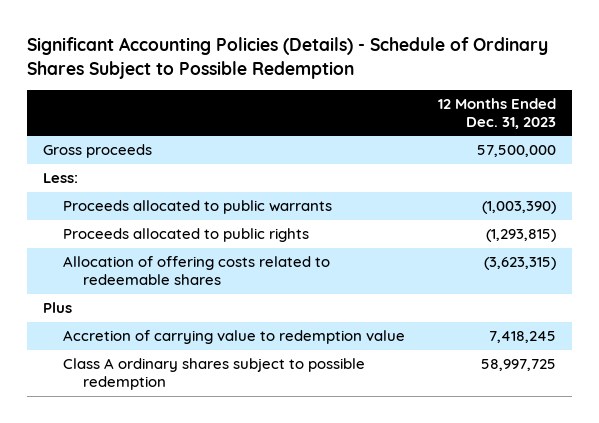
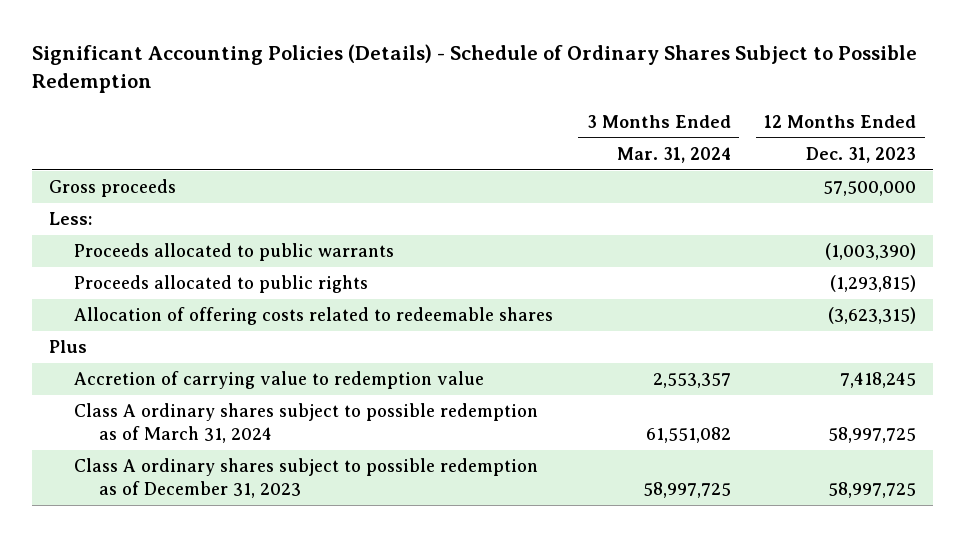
- | 12 Months Ended Dec. 31, 2023
+ | 3 Months Ended Mar. 31, 2024 | 12 Months Ended Dec. 31, 2023
- Class A ordinary shares subject to possible redemption | 58,997,725
+ Class A ordinary shares subject to possible redemption as of March 31, 2024 | 61,551,082 | 58,997,725
+ Class A ordinary shares subject to possible redemption as of December 31, 2023 | 58,997,725 | 58,997,725

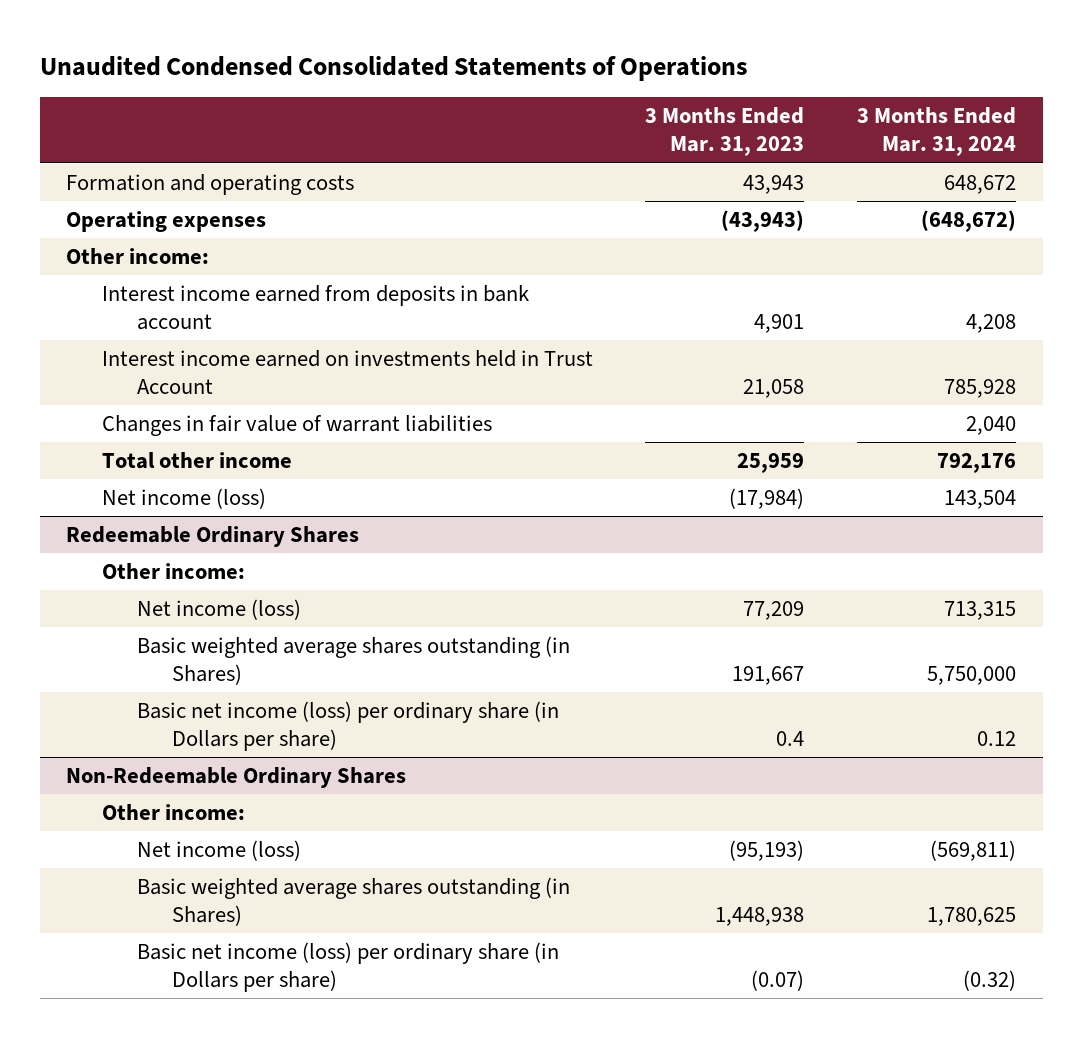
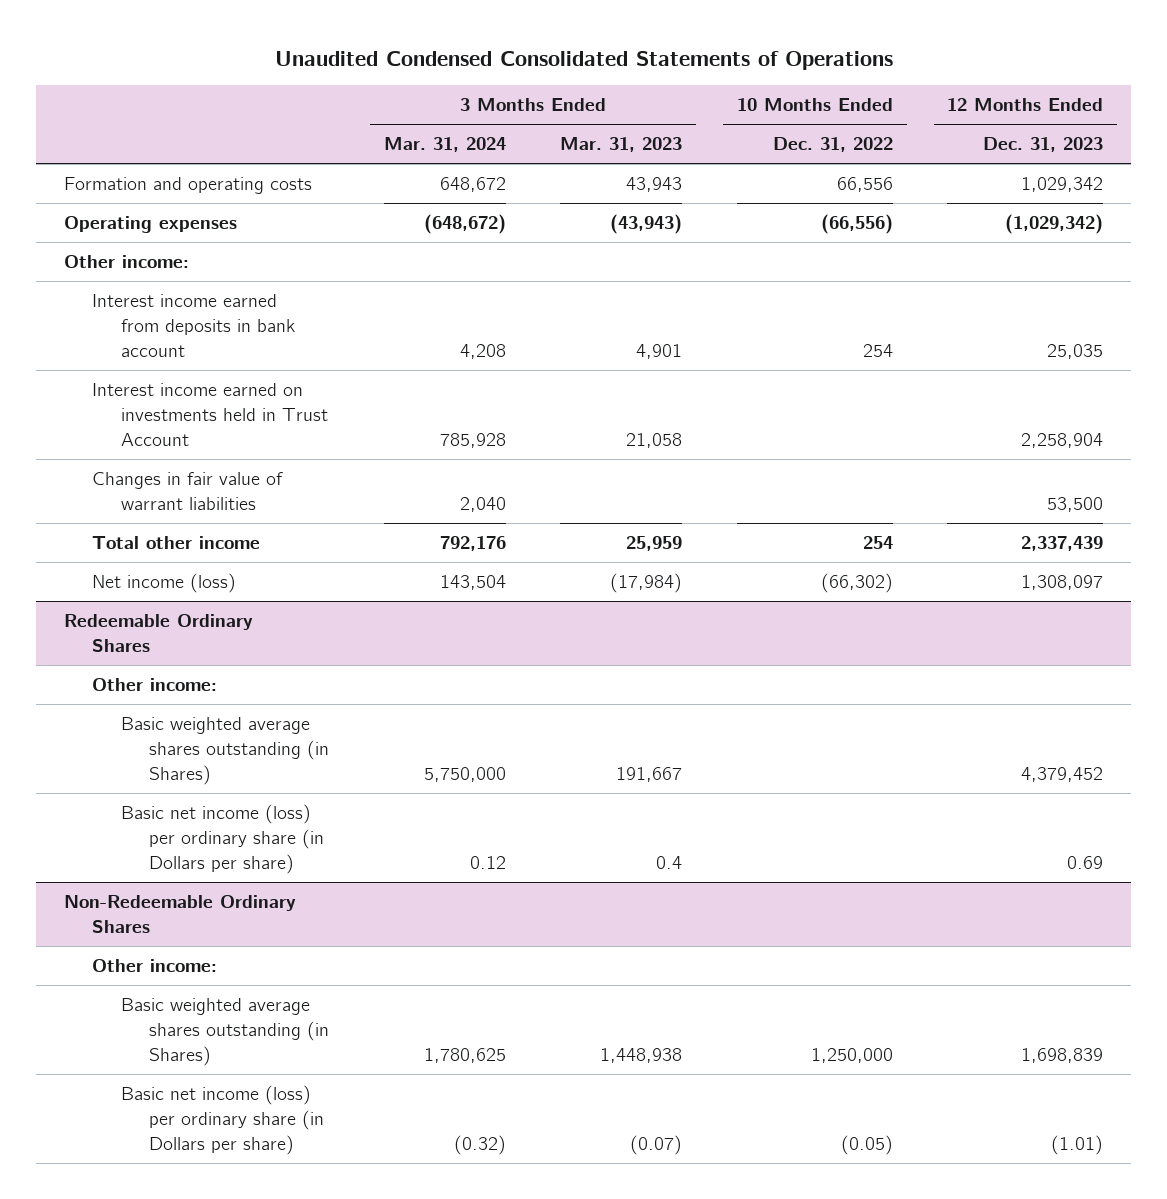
- | 3 Months Ended Mar. 31, 2023 | 3 Months Ended Mar. 31, 2024
+ | 3 Months Ended Mar. 31, 2024 | 3 Months Ended Mar. 31, 2023 | 10 Months Ended Dec. 31, 2022 | 12 Months Ended Dec. 31, 2023
@ Redeemable Ordinary Shares
- Net income (loss) | 77,209 | 713,315
@ Non-Redeemable Ordinary Shares
- Net income (loss) | (95,193) | (569,811)

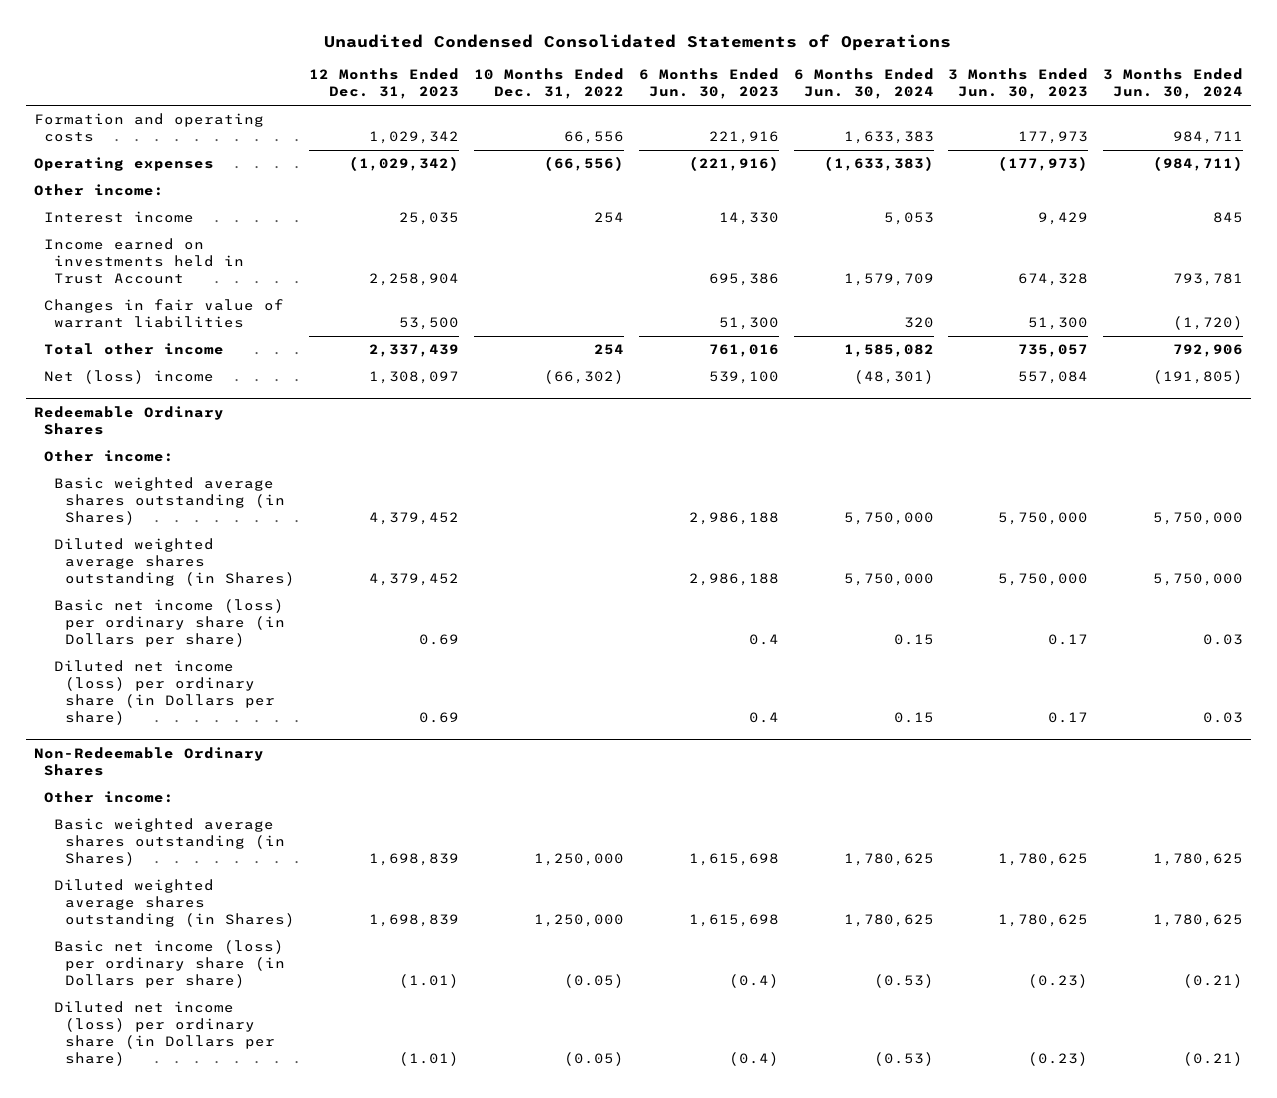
- | 3 Months Ended Mar. 31, 2024 | 3 Months Ended Mar. 31, 2023 | 10 Months Ended Dec. 31, 2022 | 12 Months Ended Dec. 31, 2023
+ | 12 Months Ended Dec. 31, 2023 | 10 Months Ended Dec. 31, 2022 | 6 Months Ended Jun. 30, 2023 | 6 Months Ended Jun. 30, 2024 | 3 Months Ended Jun. 30, 2023 | 3 Months Ended Jun. 30, 2024
- Interest income earned from deposits in bank account | 4,208 | 4,901 | 254 | 25,035
- Interest income earned on investments held in Trust Account | 785,928 | 21,058 | | 2,258,904
+ Interest income | 25,035 | 254 | 14,330 | 5,053 | 9,429 | 845
+ Income earned on investments held in Trust Account | 2,258,904 | | 695,386 | 1,579,709 | 674,328 | 793,781
- Net income (loss) | 143,504 | (17,984) | (66,302) | 1,308,097
+ Net (loss) income | 1,308,097 | (66,302) | 539,100 | (48,301) | 557,084 | (191,805)
@ Redeemable Ordinary Shares
+ Diluted weighted average shares outstanding (in Shares) | 4,379,452 | | 2,986,188 | 5,750,000 | 5,750,000 | 5,750,000
+ Diluted net income (loss) per ordinary share (in Dollars per share) | 0.69 | | 0.4 | 0.15 | 0.17 | 0.03
@ Non-Redeemable Ordinary Shares
+ Diluted weighted average shares outstanding (in Shares) | 1,698,839 | 1,250,000 | 1,615,698 | 1,780,625 | 1,780,625 | 1,780,625
+ Diluted net income (loss) per ordinary share (in Dollars per share) | (1.01) | (0.05) | (0.4) | (0.53) | (0.23) | (0.21)

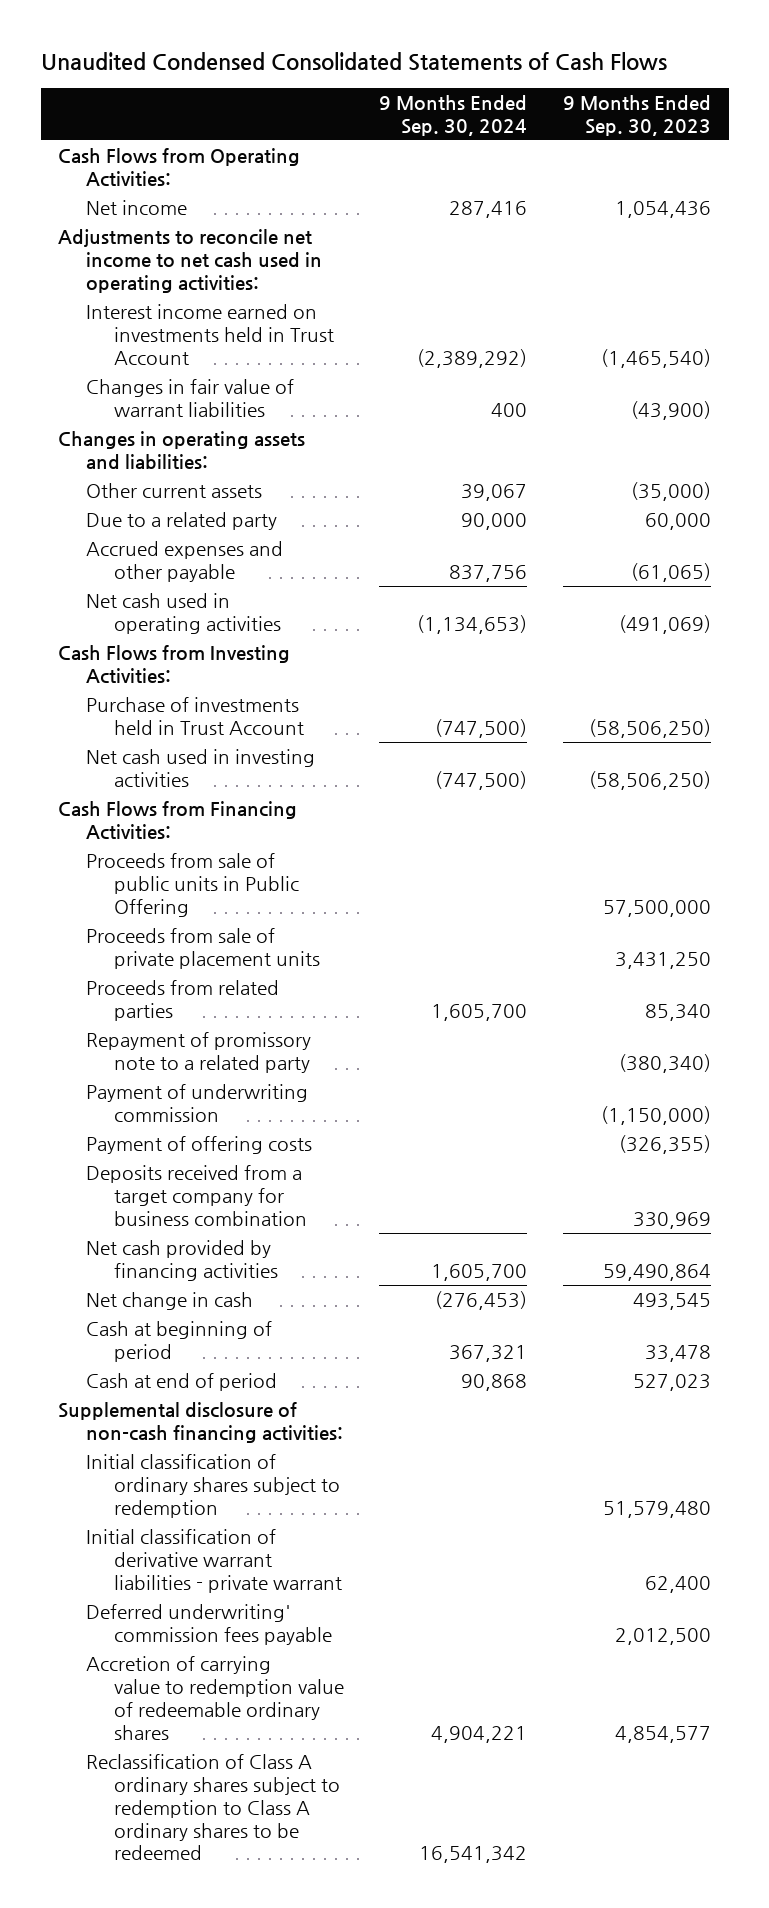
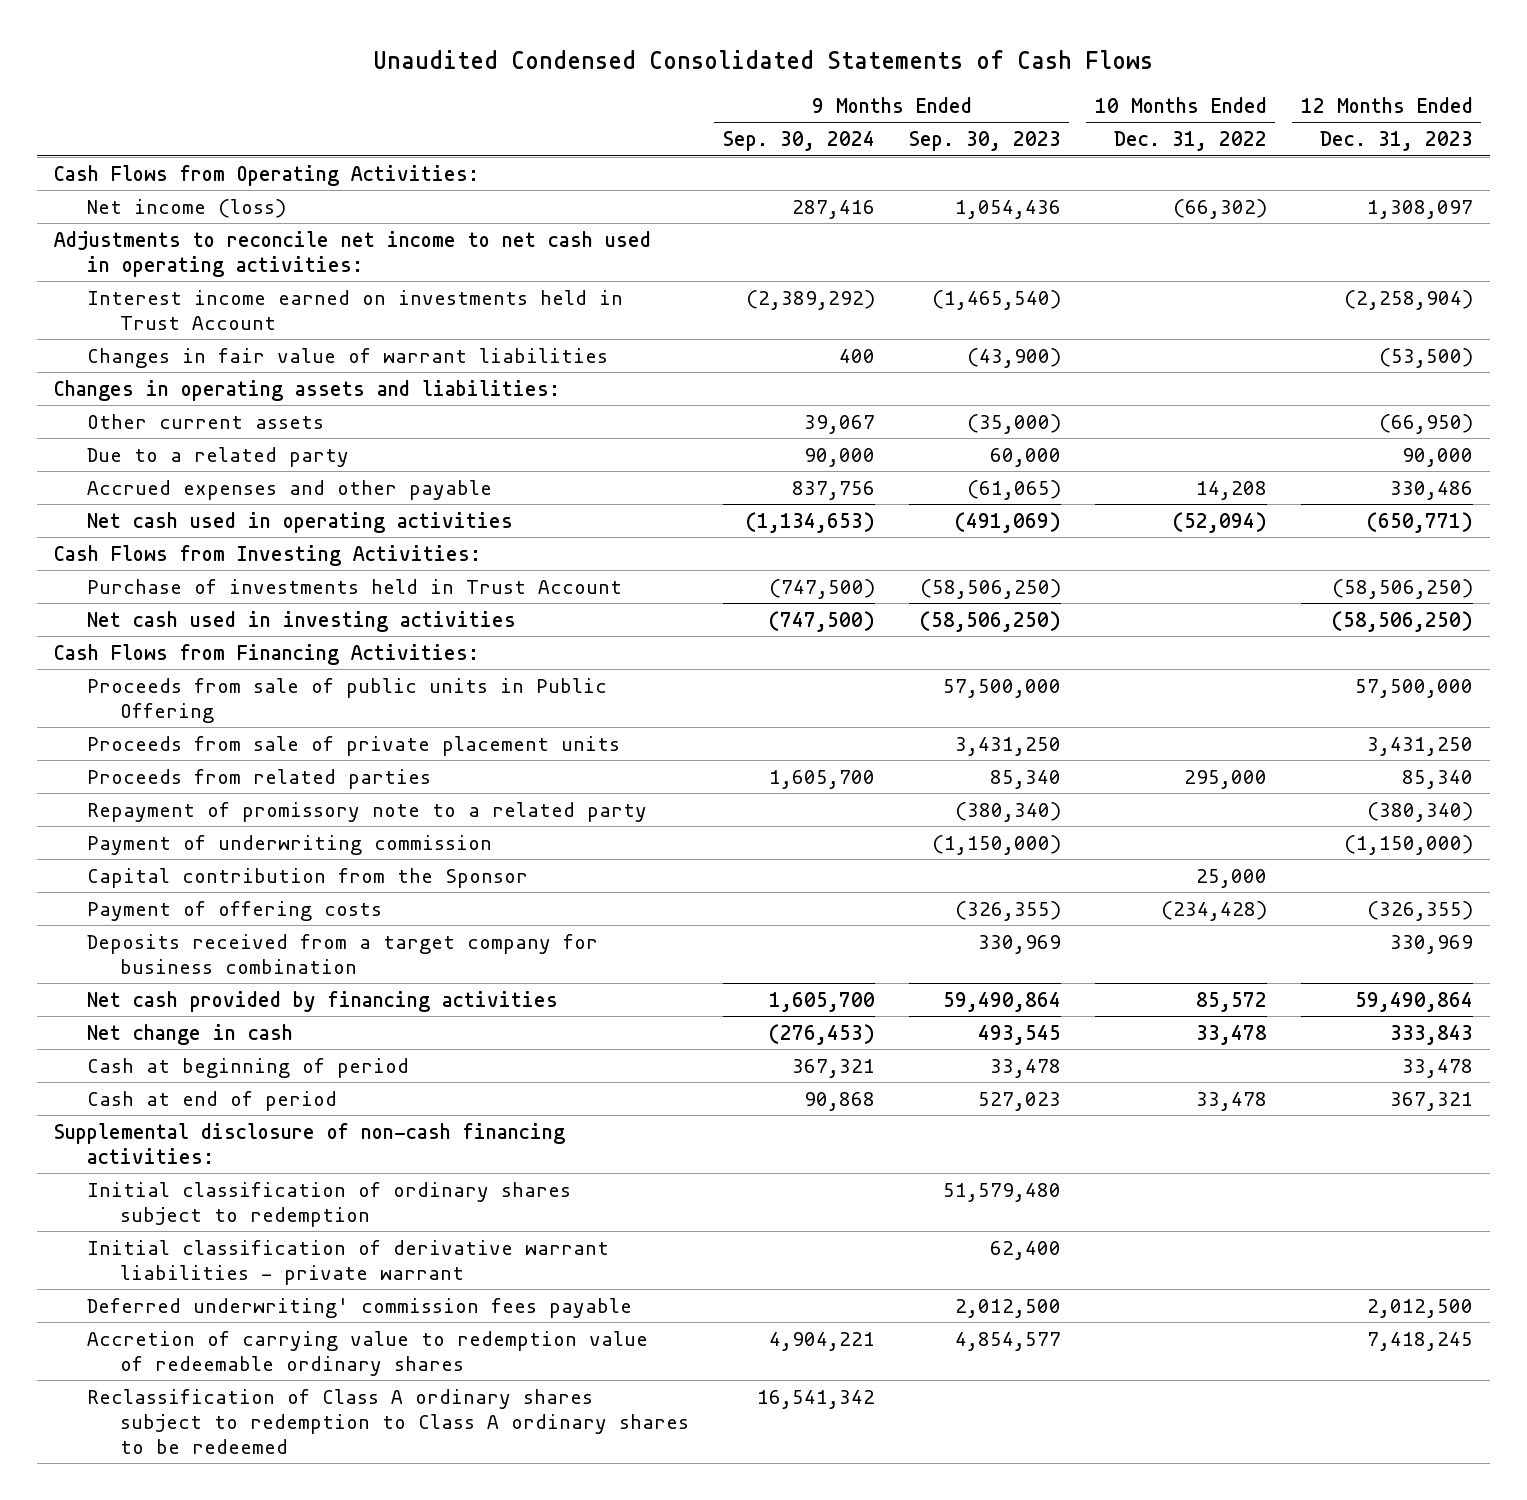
- | 9 Months Ended Sep. 30, 2024 | 9 Months Ended Sep. 30, 2023
+ | 9 Months Ended Sep. 30, 2024 | 9 Months Ended Sep. 30, 2023 | 10 Months Ended Dec. 31, 2022 | 12 Months Ended Dec. 31, 2023
- Net income | 287,416 | 1,054,436
+ Net income (loss) | 287,416 | 1,054,436 | (66,302) | 1,308,097
+ Capital contribution from the Sponsor | | | 25,000 |

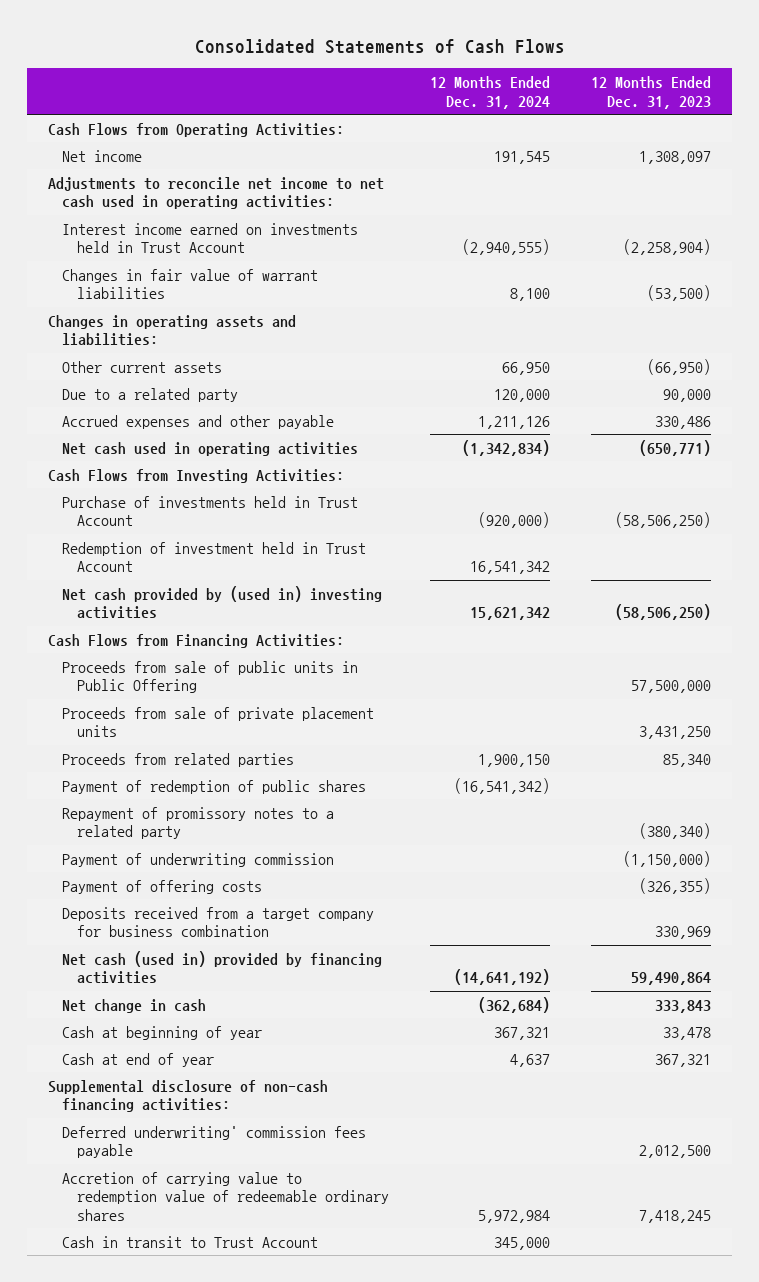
- Unaudited Condensed Consolidated Statements of Cash Flows
+ Consolidated Statements of Cash Flows
- | 9 Months Ended Sep. 30, 2024 | 9 Months Ended Sep. 30, 2023 | 10 Months Ended Dec. 31, 2022 | 12 Months Ended Dec. 31, 2023
+ | 12 Months Ended Dec. 31, 2024 | 12 Months Ended Dec. 31, 2023
- Net income (loss) | 287,416 | 1,054,436 | (66,302) | 1,308,097
+ Net income | 191,545 | 1,308,097
- Net cash used in investing activities | (747,500) | (58,506,250) | | (58,506,250)
+ Redemption of investment held in Trust Account | 16,541,342 |
+ Net cash provided by (used in) investing activities | 15,621,342 | (58,506,250)
- Repayment of promissory note to a related party | | (380,340) | | (380,340)
+ Payment of redemption of public shares | (16,541,342) |
+ Repayment of promissory notes to a related party | | (380,340)
- Capital contribution from the Sponsor | | | 25,000 |
- Net cash provided by financing activities | 1,605,700 | 59,490,864 | 85,572 | 59,490,864
+ Net cash (used in) provided by financing activities | (14,641,192) | 59,490,864
- Cash at beginning of period | 367,321 | 33,478 | | 33,478
- Cash at end of period | 90,868 | 527,023 | 33,478 | 367,321
+ Cash at beginning of year | 367,321 | 33,478
+ Cash at end of year | 4,637 | 367,321
- Initial classification of ordinary shares subject to redemption | | 51,579,480 | |
- Initial classification of derivative warrant liabilities - private warrant | | 62,400 | |
- Reclassification of Class A ordinary shares subject to redemption to Class A ordinary shares to be redeemed | 16,541,342 | | |
+ Cash in transit to Trust Account | 345,000 |

